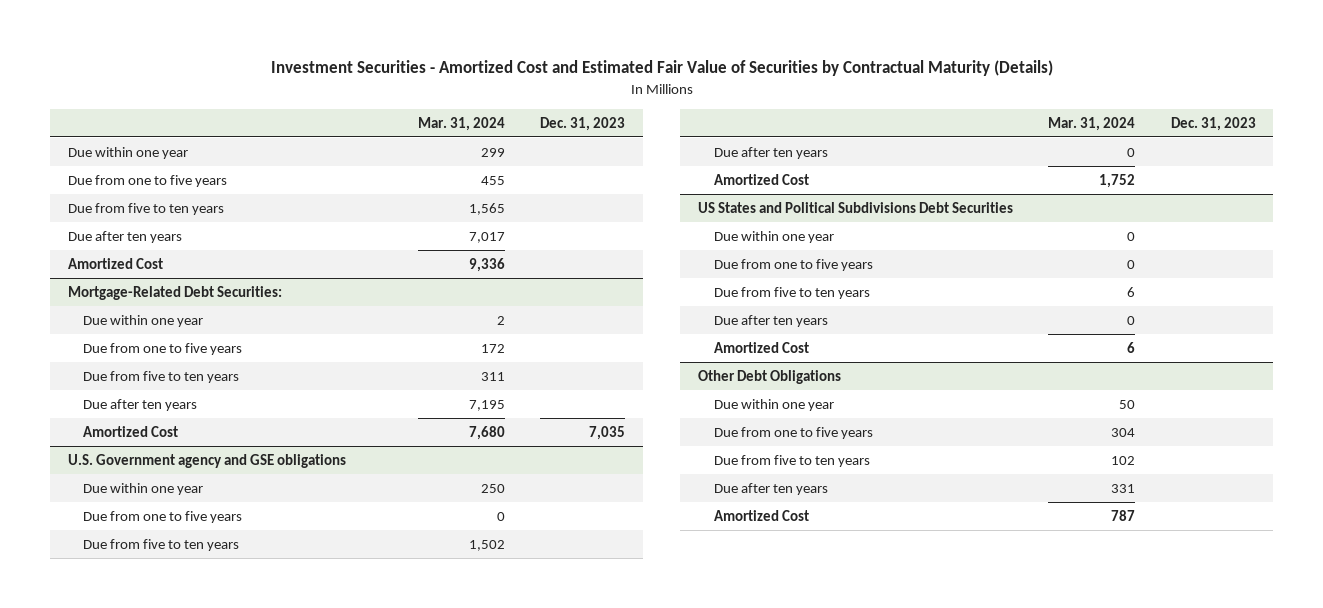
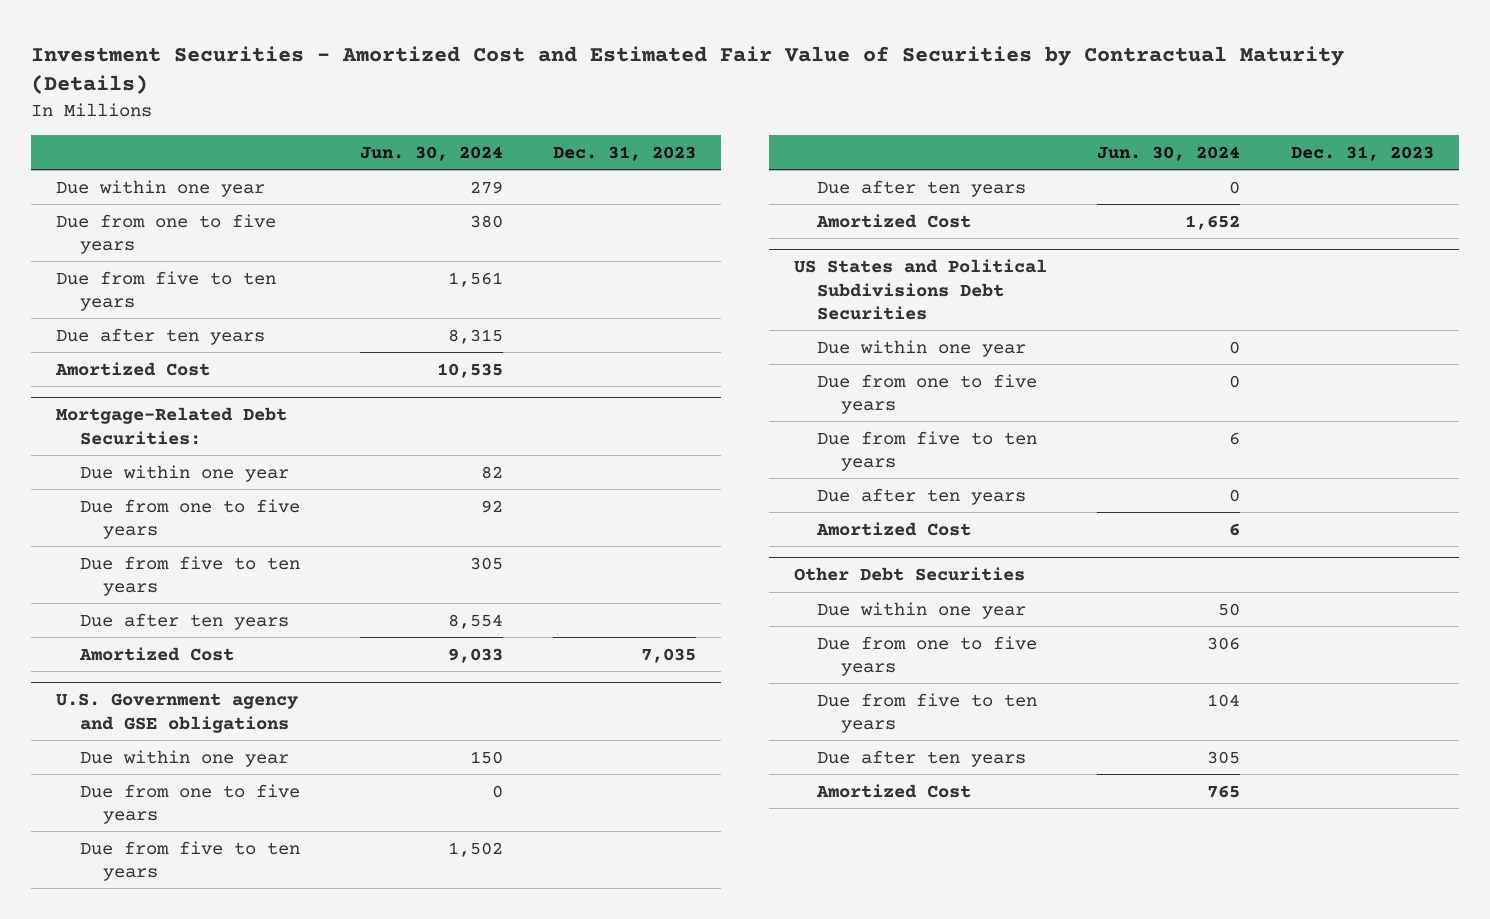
- | Mar. 31, 2024 | Dec. 31, 2023
+ | Jun. 30, 2024 | Dec. 31, 2023
- Other Debt Obligations
+ Other Debt Securities

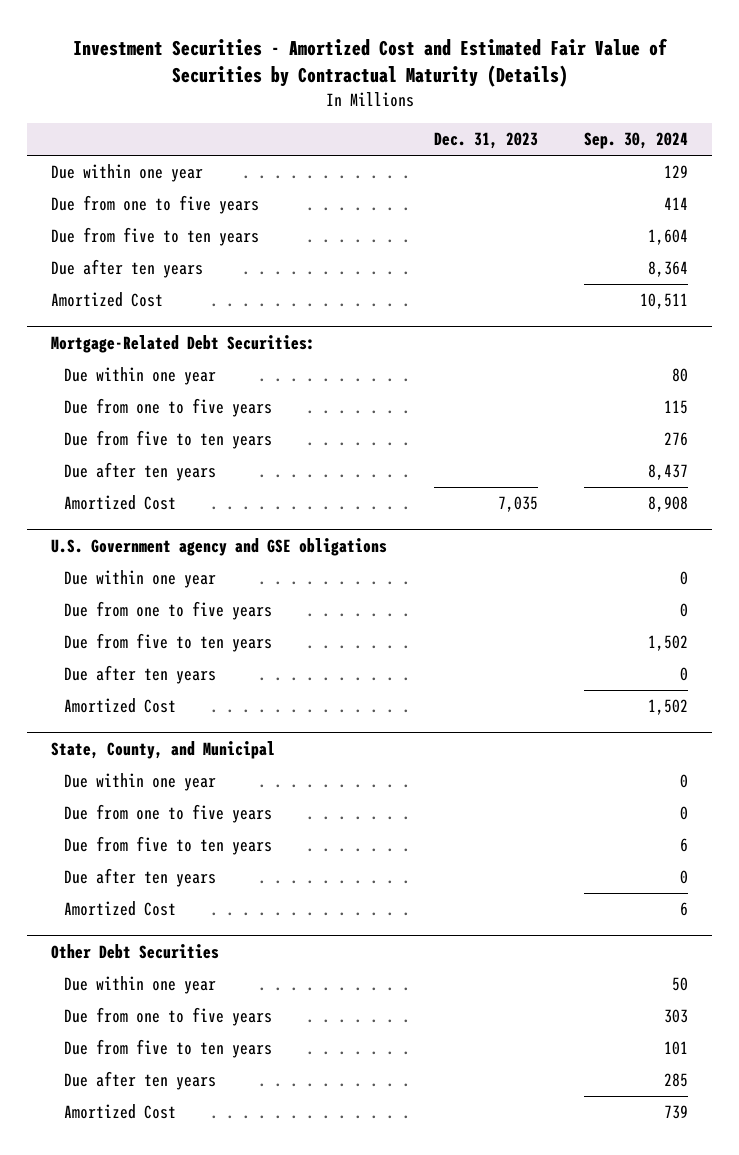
- | Jun. 30, 2024 | Dec. 31, 2023
+ | Dec. 31, 2023 | Sep. 30, 2024
- US States and Political Subdivisions Debt Securities
+ State, County, and Municipal

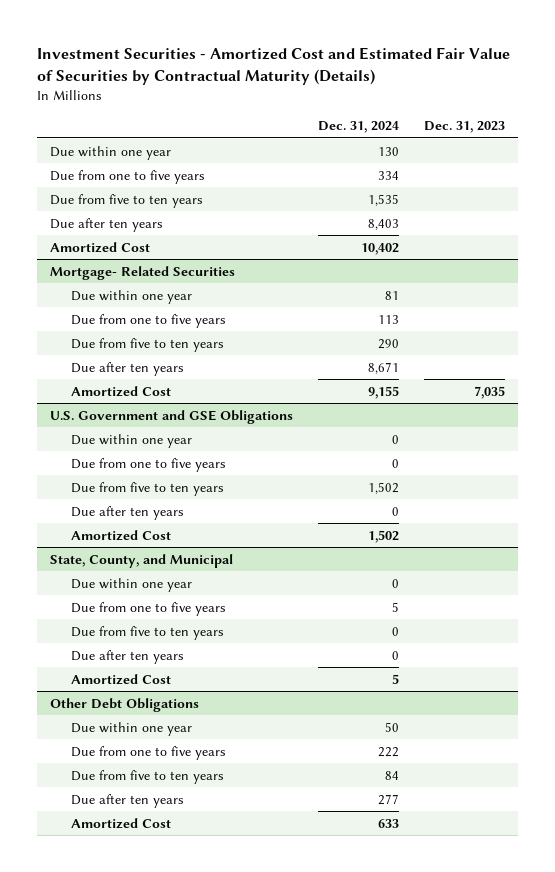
- | Dec. 31, 2023 | Sep. 30, 2024
+ | Dec. 31, 2024 | Dec. 31, 2023
- Mortgage-Related Debt Securities:
+ Mortgage- Related Securities
- U.S. Government agency and GSE obligations
+ U.S. Government and GSE Obligations
- Other Debt Securities
+ Other Debt Obligations

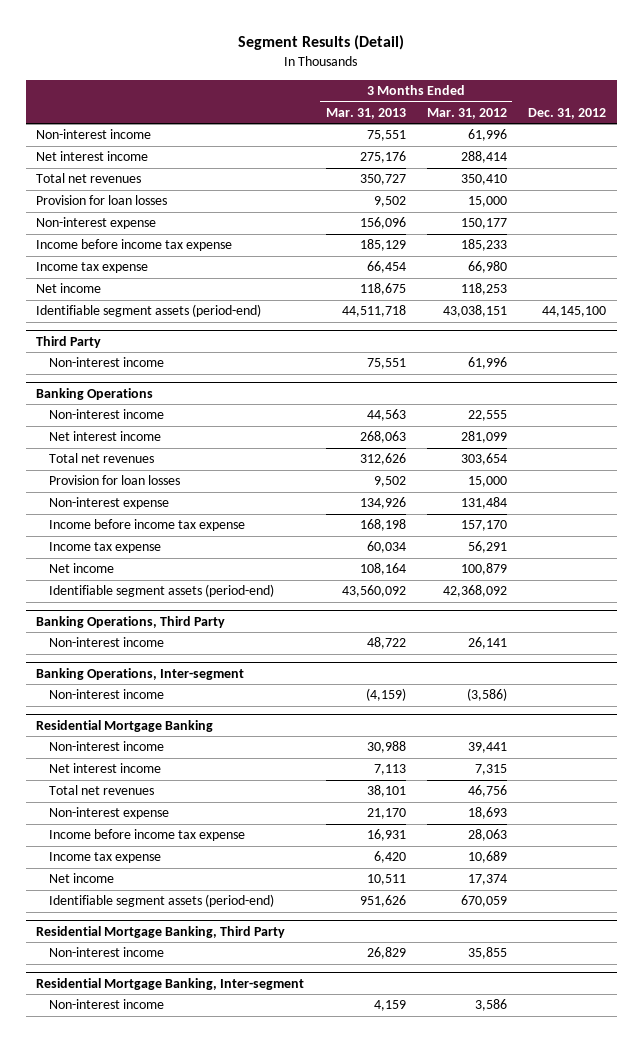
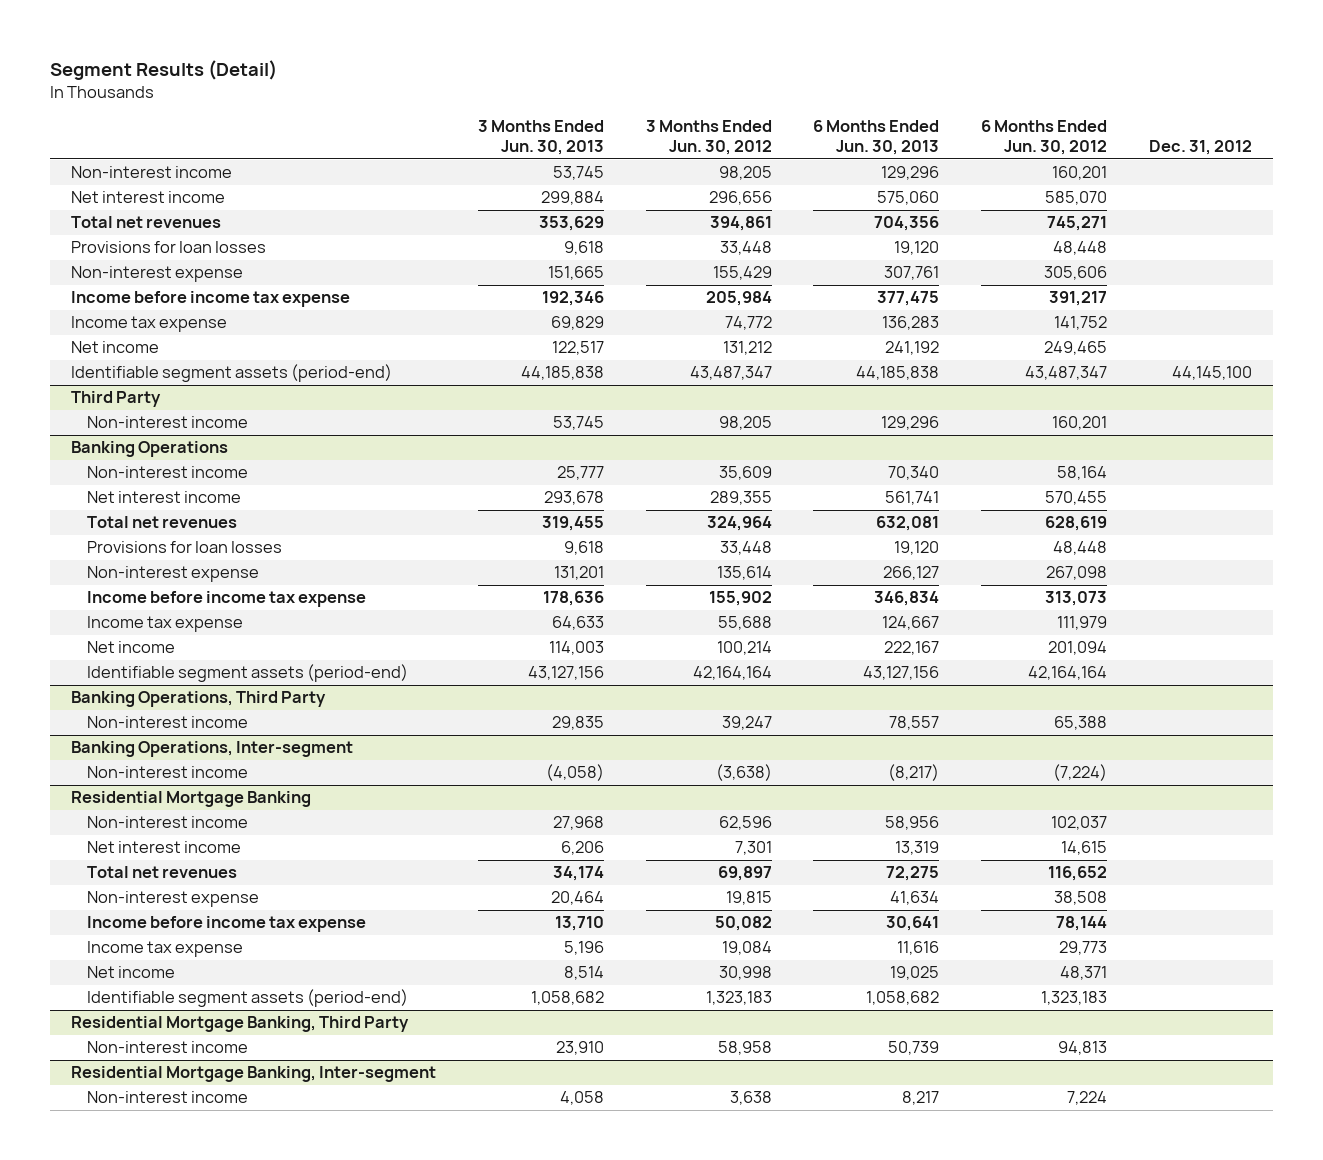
- | 3 Months Ended Mar. 31, 2013 | 3 Months Ended Mar. 31, 2012 | Dec. 31, 2012
+ | 3 Months Ended Jun. 30, 2013 | 3 Months Ended Jun. 30, 2012 | 6 Months Ended Jun. 30, 2013 | 6 Months Ended Jun. 30, 2012 | Dec. 31, 2012
- Provision for loan losses | 9,502 | 15,000 |
+ Provisions for loan losses | 9,618 | 33,448 | 19,120 | 48,448 |
@ Banking Operations
- Provision for loan losses | 9,502 | 15,000 |
+ Provisions for loan losses | 9,618 | 33,448 | 19,120 | 48,448 |

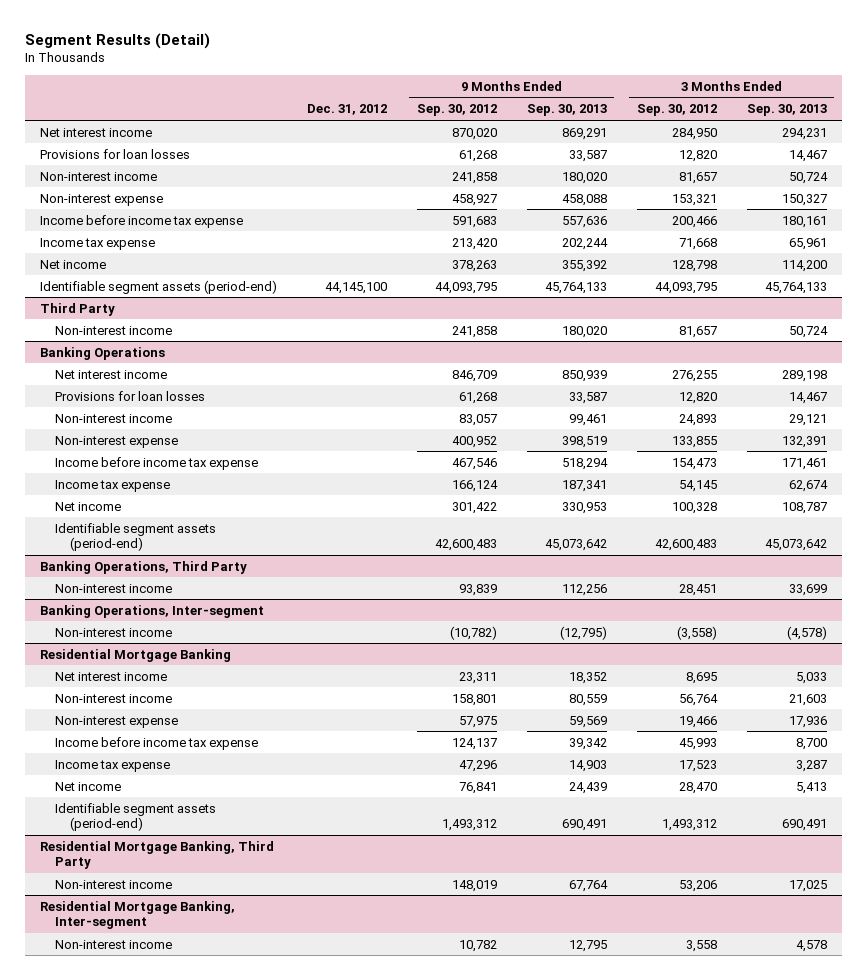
- | 3 Months Ended Jun. 30, 2013 | 3 Months Ended Jun. 30, 2012 | 6 Months Ended Jun. 30, 2013 | 6 Months Ended Jun. 30, 2012 | Dec. 31, 2012
+ | Dec. 31, 2012 | 9 Months Ended Sep. 30, 2012 | 9 Months Ended Sep. 30, 2013 | 3 Months Ended Sep. 30, 2012 | 3 Months Ended Sep. 30, 2013
- Total net revenues | 353,629 | 394,861 | 704,356 | 745,271 |
moved down: Non-interest income | | 241,858 | 180,020 | 81,657 | 50,724
@ Banking Operations
- Total net revenues | 319,455 | 324,964 | 632,081 | 628,619 |
moved down: Non-interest income | | 83,057 | 99,461 | 24,893 | 29,121
@ Residential Mortgage Banking
- Total net revenues | 34,174 | 69,897 | 72,275 | 116,652 |
moved down: Non-interest income | | 158,801 | 80,559 | 56,764 | 21,603

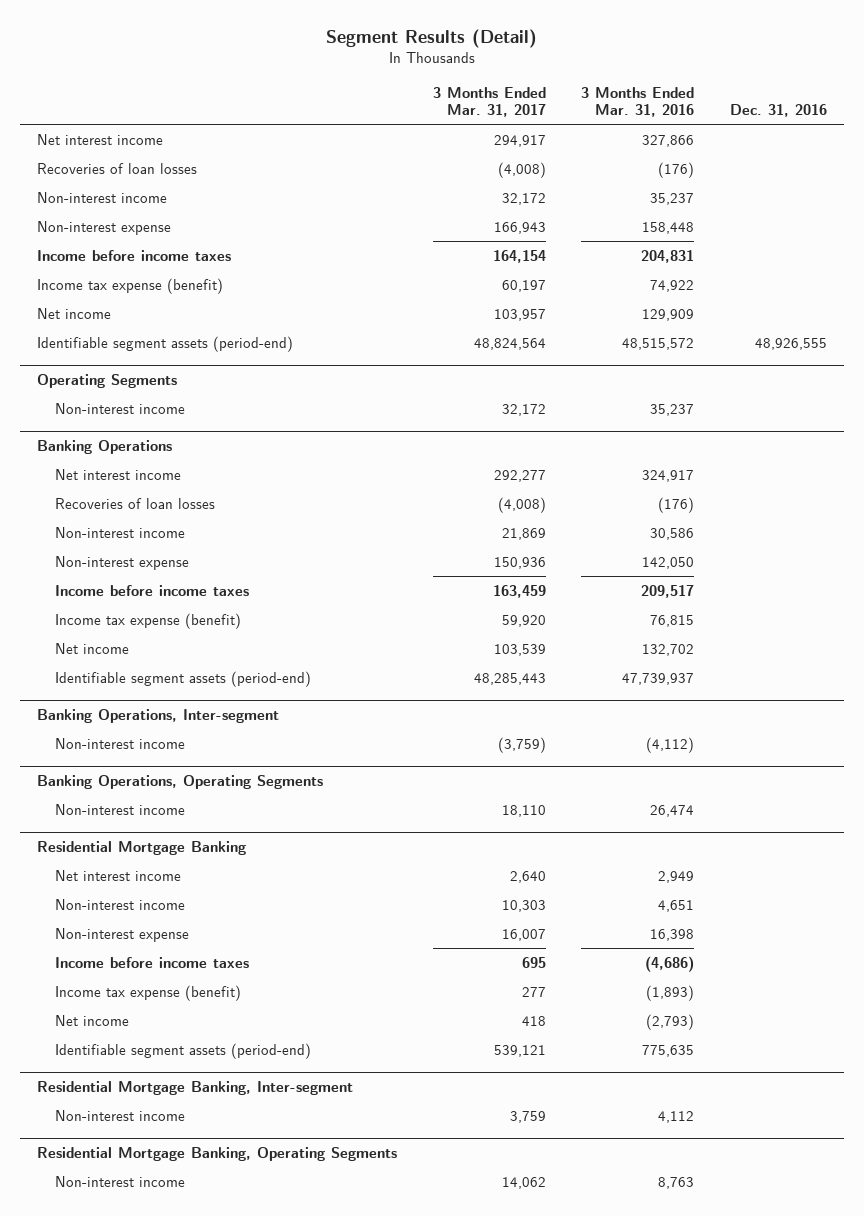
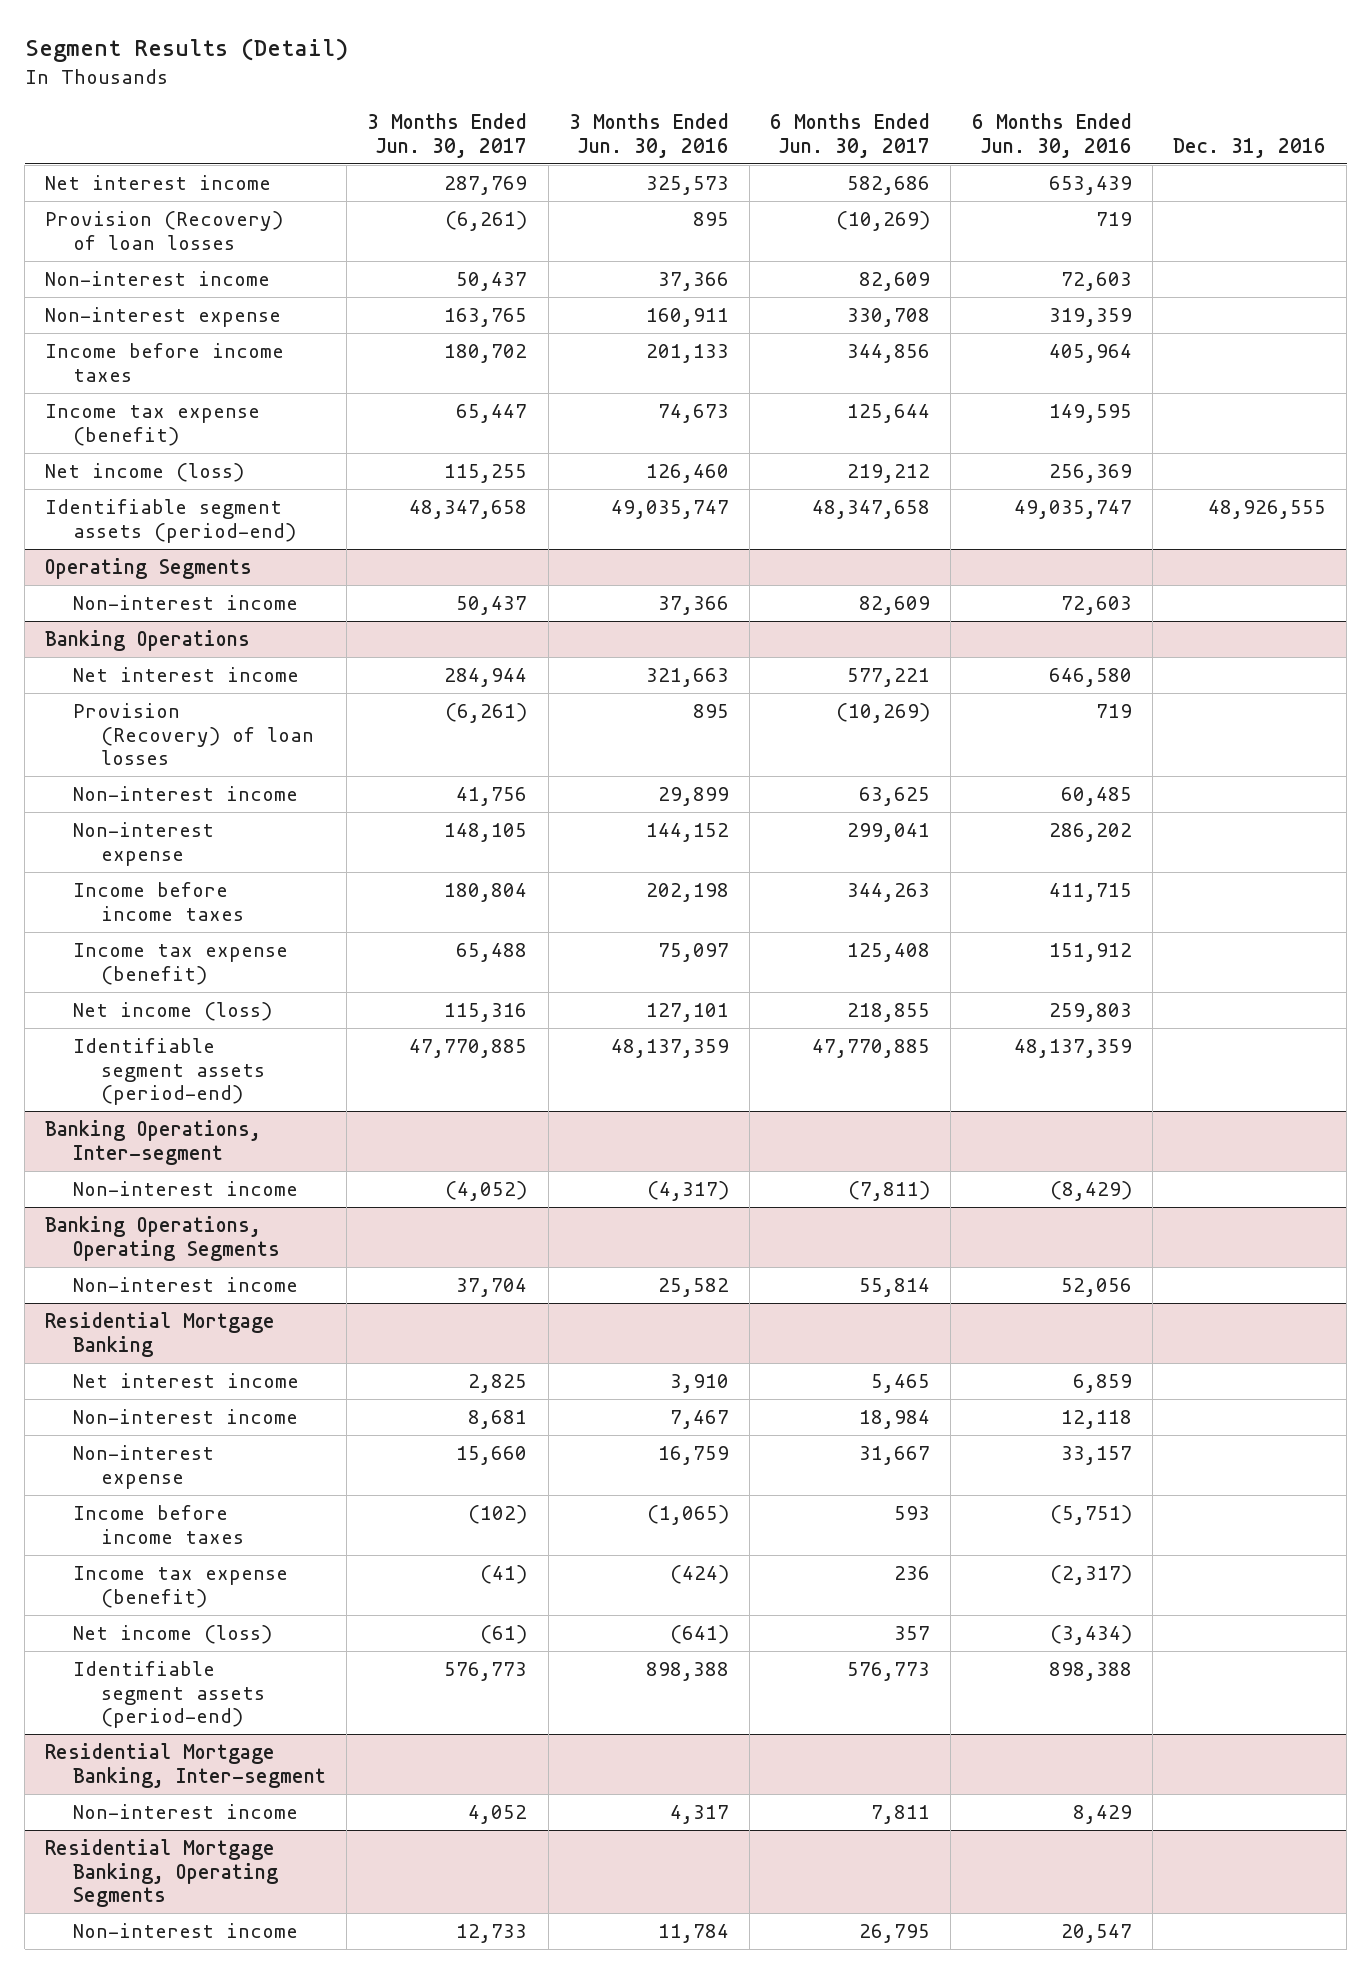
- | 3 Months Ended Mar. 31, 2017 | 3 Months Ended Mar. 31, 2016 | Dec. 31, 2016
+ | 3 Months Ended Jun. 30, 2017 | 3 Months Ended Jun. 30, 2016 | 6 Months Ended Jun. 30, 2017 | 6 Months Ended Jun. 30, 2016 | Dec. 31, 2016
- Recoveries of loan losses | (4,008) | (176) |
+ Provision (Recovery) of loan losses | (6,261) | 895 | (10,269) | 719 |
- Net income | 103,957 | 129,909 |
+ Net income (loss) | 115,255 | 126,460 | 219,212 | 256,369 |
@ Banking Operations
- Recoveries of loan losses | (4,008) | (176) |
+ Provision (Recovery) of loan losses | (6,261) | 895 | (10,269) | 719 |
- Net income | 103,539 | 132,702 |
+ Net income (loss) | 115,316 | 127,101 | 218,855 | 259,803 |
@ Residential Mortgage Banking
- Net income | 418 | (2,793) |
+ Net income (loss) | (61) | (641) | 357 | (3,434) |

